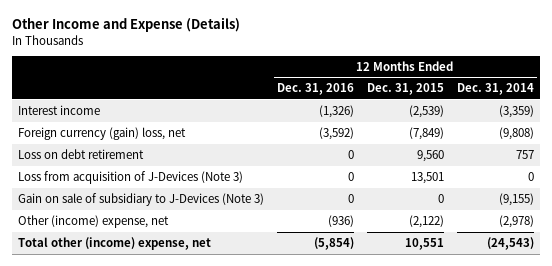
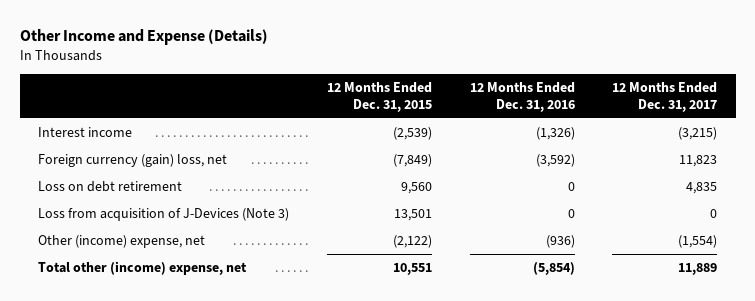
- | 12 Months Ended Dec. 31, 2016 | 12 Months Ended Dec. 31, 2015 | 12 Months Ended Dec. 31, 2014
+ | 12 Months Ended Dec. 31, 2015 | 12 Months Ended Dec. 31, 2016 | 12 Months Ended Dec. 31, 2017
- Gain on sale of subsidiary to J-Devices (Note 3) | 0 | 0 | (9,155)

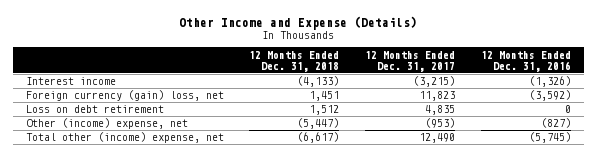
- | 12 Months Ended Dec. 31, 2015 | 12 Months Ended Dec. 31, 2016 | 12 Months Ended Dec. 31, 2017
+ | 12 Months Ended Dec. 31, 2018 | 12 Months Ended Dec. 31, 2017 | 12 Months Ended Dec. 31, 2016
- Loss from acquisition of J-Devices (Note 3) | 13,501 | 0 | 0
- Other (income) expense, net | (2,122) | (936) | (1,554)
- Total other (income) expense, net | 10,551 | (5,854) | 11,889
+ Other (income) expense, net | (5,447) | (953) | (827)
+ Total other (income) expense, net | (6,617) | 12,490 | (5,745)

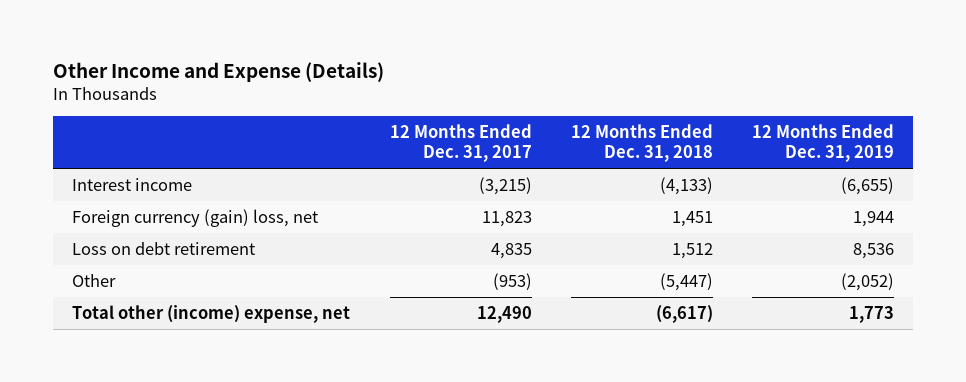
- | 12 Months Ended Dec. 31, 2018 | 12 Months Ended Dec. 31, 2017 | 12 Months Ended Dec. 31, 2016
+ | 12 Months Ended Dec. 31, 2017 | 12 Months Ended Dec. 31, 2018 | 12 Months Ended Dec. 31, 2019
- Other (income) expense, net | (5,447) | (953) | (827)
+ Other | (953) | (5,447) | (2,052)

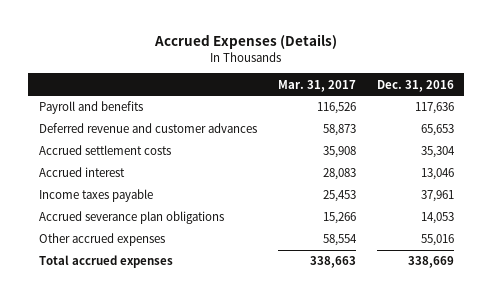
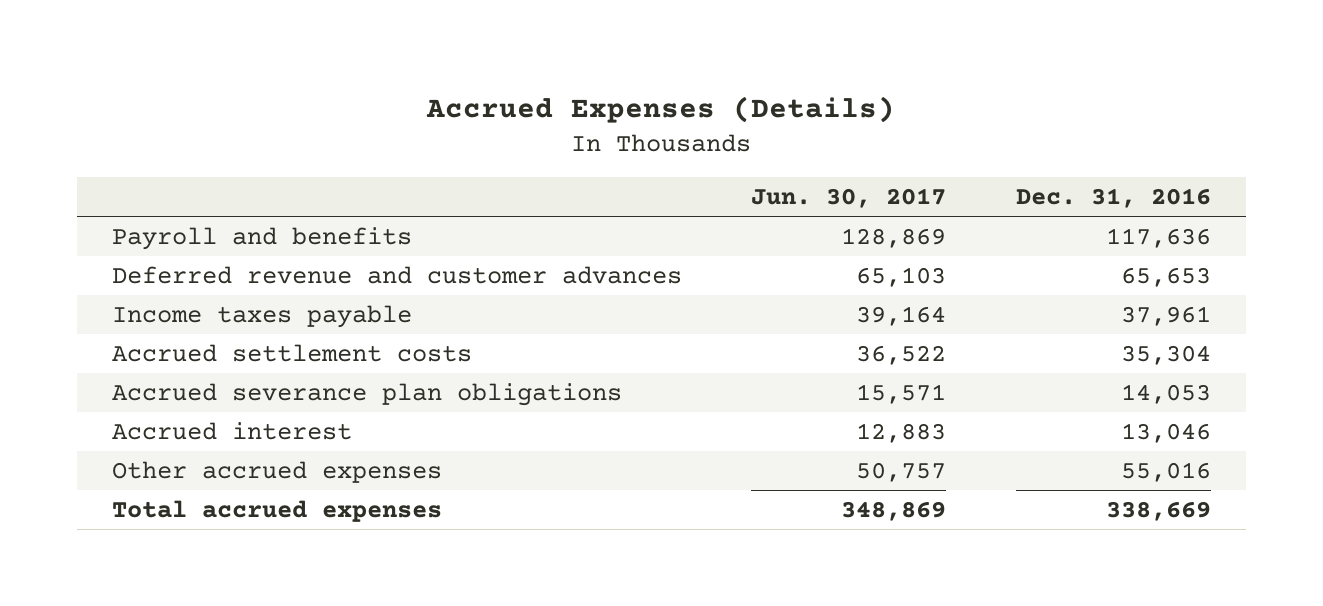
- | Mar. 31, 2017 | Dec. 31, 2016
+ | Jun. 30, 2017 | Dec. 31, 2016
moved down: Accrued settlement costs | 36,522 | 35,304
moved down: Accrued interest | 12,883 | 13,046

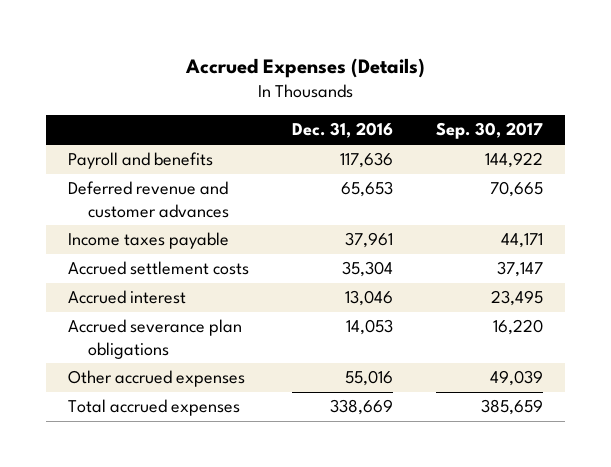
- | Jun. 30, 2017 | Dec. 31, 2016
+ | Dec. 31, 2016 | Sep. 30, 2017
moved down: Accrued severance plan obligations | 14,053 | 16,220

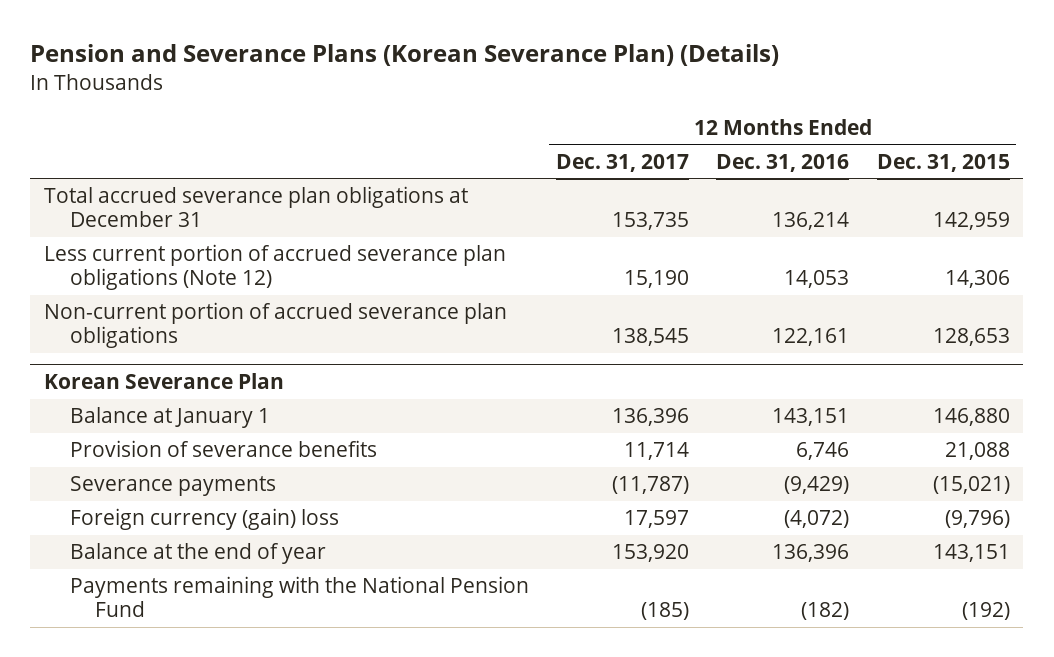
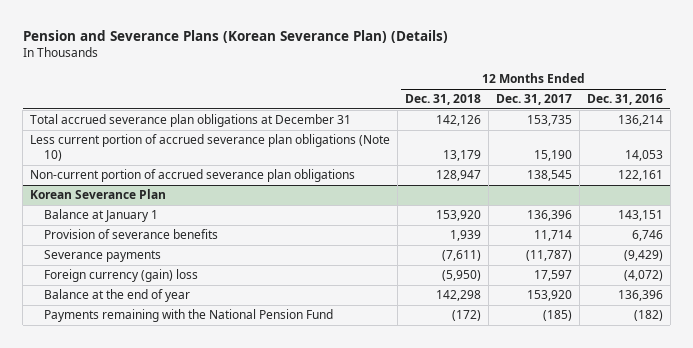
- | 12 Months Ended Dec. 31, 2017 | 12 Months Ended Dec. 31, 2016 | 12 Months Ended Dec. 31, 2015
+ | 12 Months Ended Dec. 31, 2018 | 12 Months Ended Dec. 31, 2017 | 12 Months Ended Dec. 31, 2016
- Less current portion of accrued severance plan obligations (Note 12) | 15,190 | 14,053 | 14,306
+ Less current portion of accrued severance plan obligations (Note 10) | 13,179 | 15,190 | 14,053

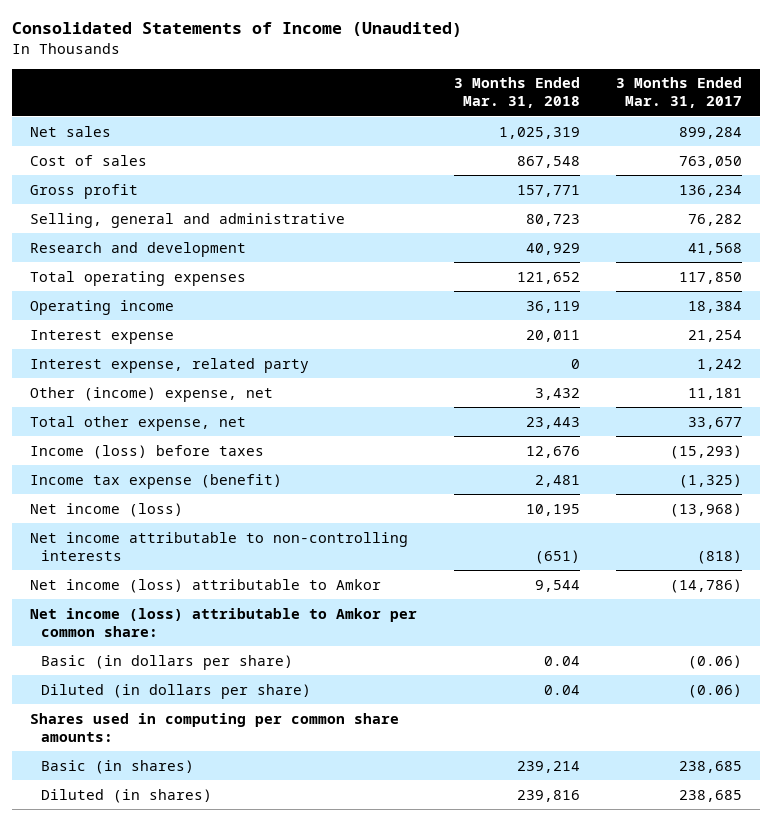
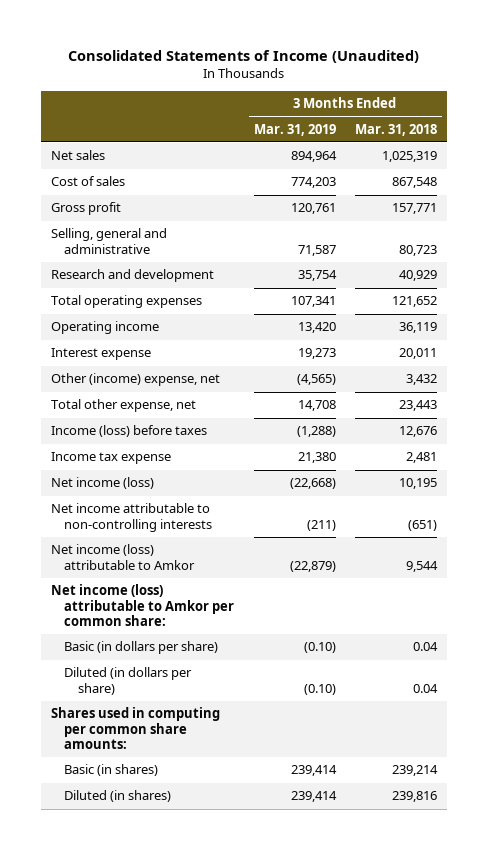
- | 3 Months Ended Mar. 31, 2018 | 3 Months Ended Mar. 31, 2017
+ | 3 Months Ended Mar. 31, 2019 | 3 Months Ended Mar. 31, 2018
- Interest expense, related party | 0 | 1,242
- Income tax expense (benefit) | 2,481 | (1,325)
+ Income tax expense | 21,380 | 2,481

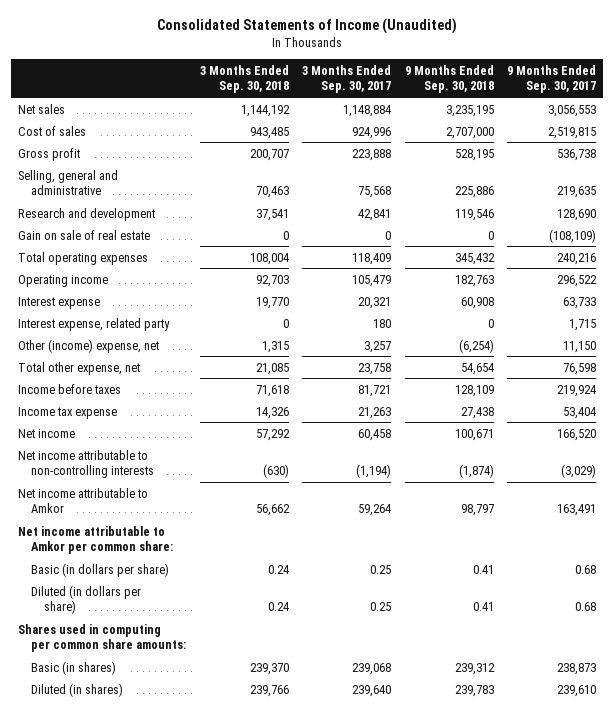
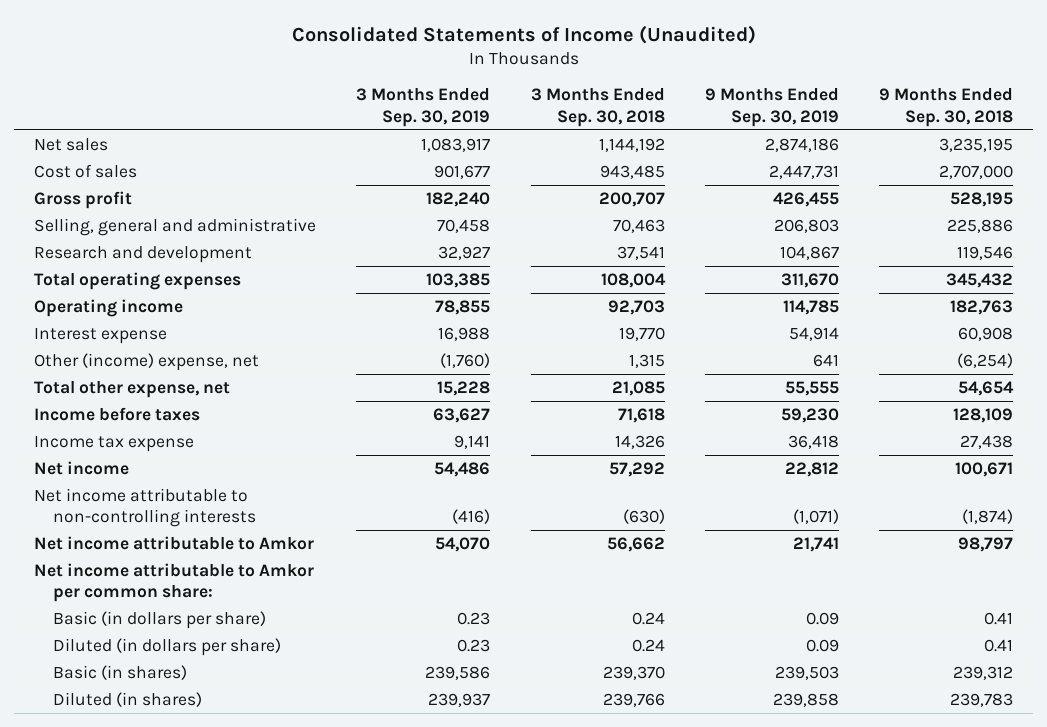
- | 3 Months Ended Sep. 30, 2018 | 3 Months Ended Sep. 30, 2017 | 9 Months Ended Sep. 30, 2018 | 9 Months Ended Sep. 30, 2017
+ | 3 Months Ended Sep. 30, 2019 | 3 Months Ended Sep. 30, 2018 | 9 Months Ended Sep. 30, 2019 | 9 Months Ended Sep. 30, 2018
- Gain on sale of real estate | 0 | 0 | 0 | (108,109)
- Interest expense, related party | 0 | 180 | 0 | 1,715
- Shares used in computing per common share amounts:

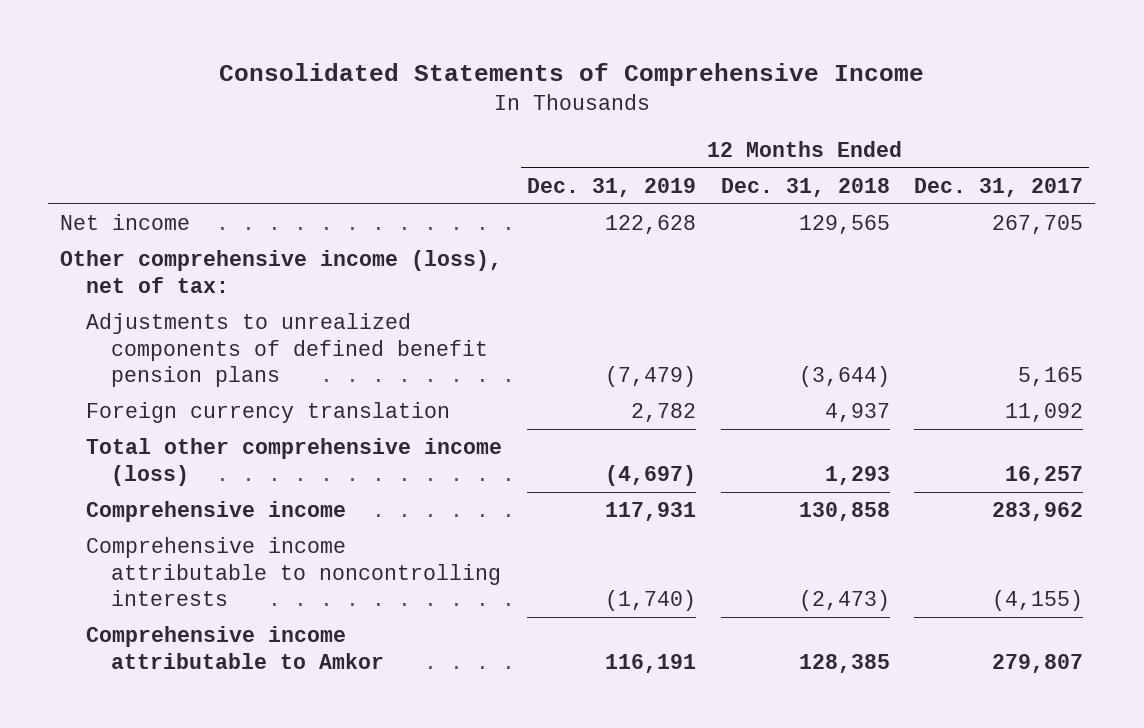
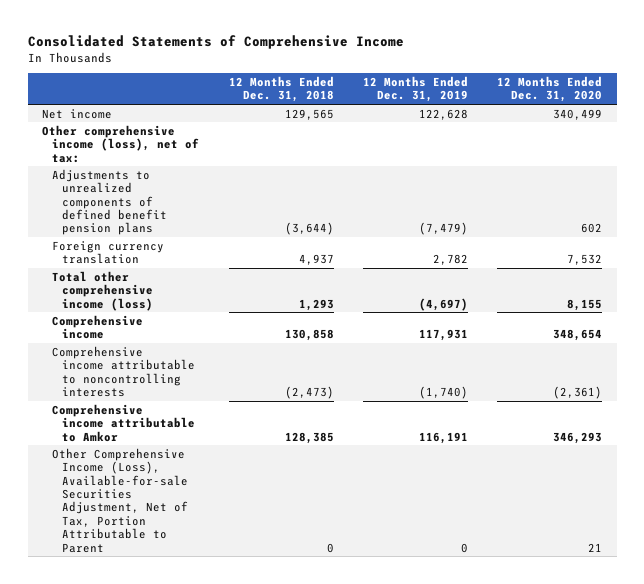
- | 12 Months Ended Dec. 31, 2019 | 12 Months Ended Dec. 31, 2018 | 12 Months Ended Dec. 31, 2017
+ | 12 Months Ended Dec. 31, 2018 | 12 Months Ended Dec. 31, 2019 | 12 Months Ended Dec. 31, 2020
+ Other Comprehensive Income (Loss), Available-for-sale Securities Adjustment, Net of Tax, Portion Attributable to Parent | 0 | 0 | 21

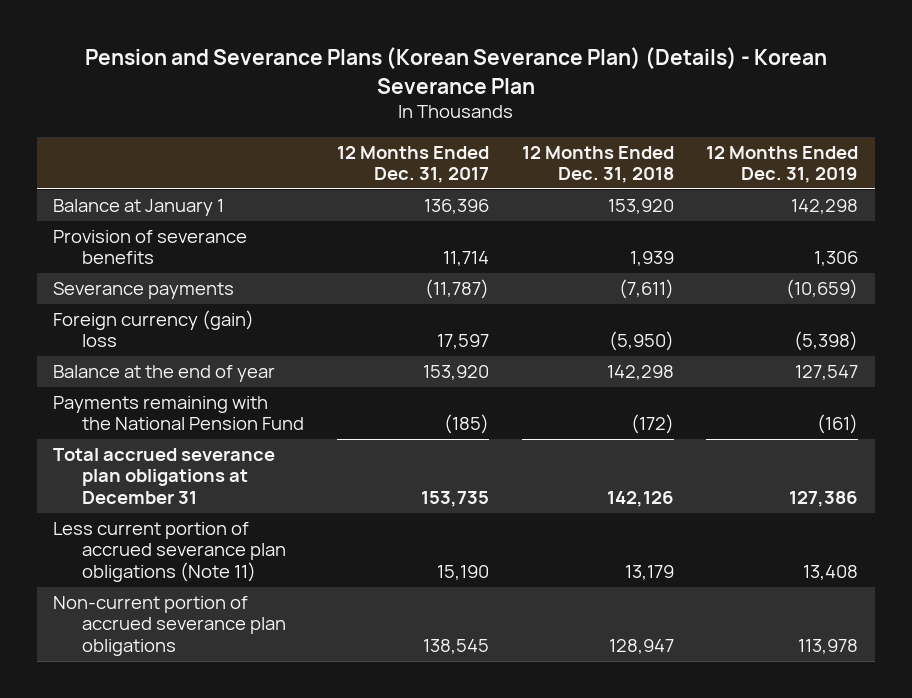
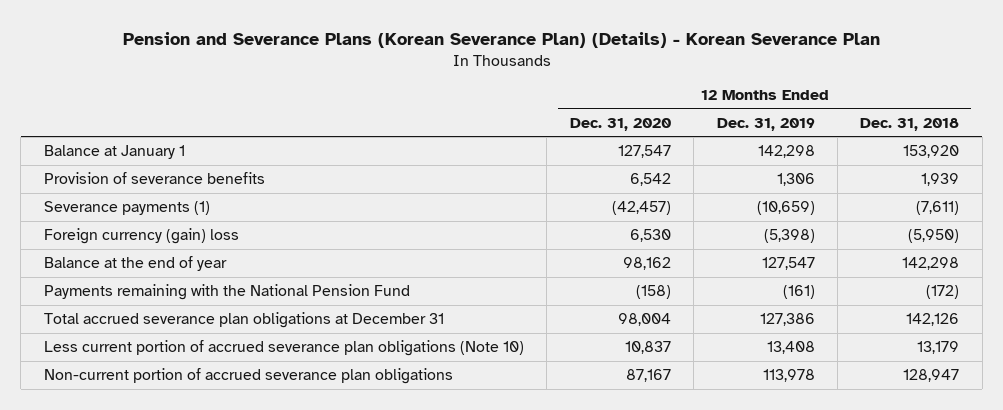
- | 12 Months Ended Dec. 31, 2017 | 12 Months Ended Dec. 31, 2018 | 12 Months Ended Dec. 31, 2019
+ | 12 Months Ended Dec. 31, 2020 | 12 Months Ended Dec. 31, 2019 | 12 Months Ended Dec. 31, 2018
- Severance payments | (11,787) | (7,611) | (10,659)
+ Severance payments (1) | (42,457) | (10,659) | (7,611)
- Less current portion of accrued severance plan obligations (Note 11) | 15,190 | 13,179 | 13,408
+ Less current portion of accrued severance plan obligations (Note 10) | 10,837 | 13,408 | 13,179

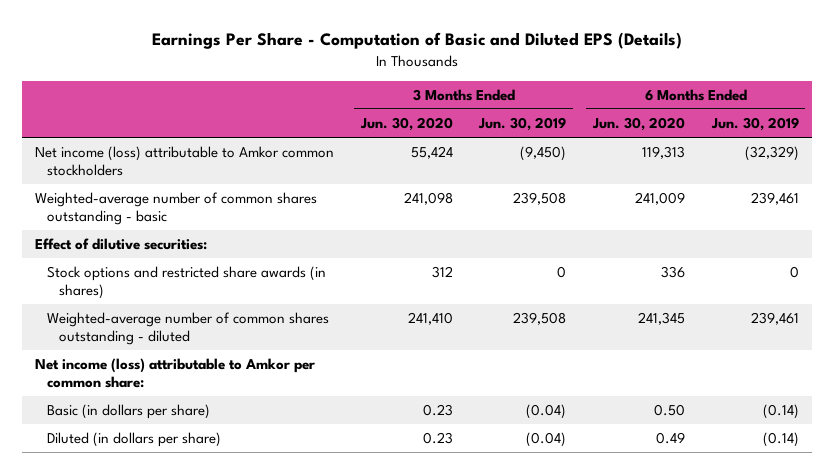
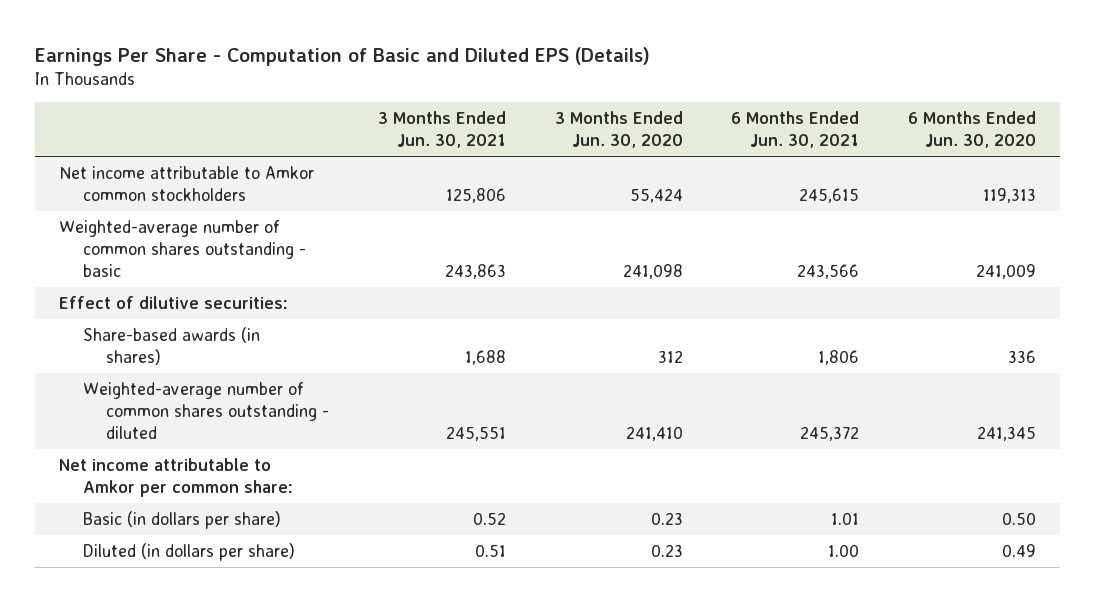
- | 3 Months Ended Jun. 30, 2020 | 3 Months Ended Jun. 30, 2019 | 6 Months Ended Jun. 30, 2020 | 6 Months Ended Jun. 30, 2019
+ | 3 Months Ended Jun. 30, 2021 | 3 Months Ended Jun. 30, 2020 | 6 Months Ended Jun. 30, 2021 | 6 Months Ended Jun. 30, 2020
- Net income (loss) attributable to Amkor common stockholders | 55,424 | (9,450) | 119,313 | (32,329)
+ Net income attributable to Amkor common stockholders | 125,806 | 55,424 | 245,615 | 119,313
- Stock options and restricted share awards (in shares) | 312 | 0 | 336 | 0
+ Share-based awards (in shares) | 1,688 | 312 | 1,806 | 336
- Net income (loss) attributable to Amkor per common share:
+ Net income attributable to Amkor per common share:

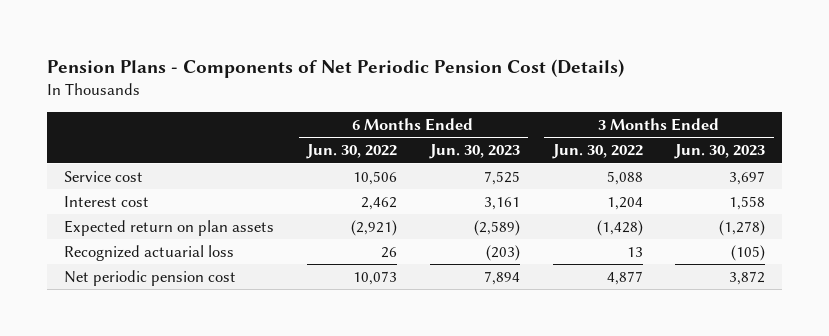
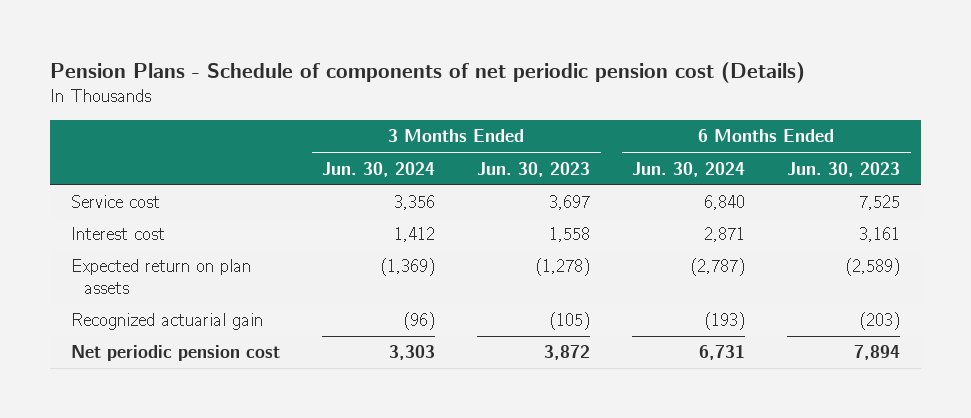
- Pension Plans - Components of Net Periodic Pension Cost (Details)
+ Pension Plans - Schedule of components of net periodic pension cost (Details)
- | 6 Months Ended Jun. 30, 2022 | 6 Months Ended Jun. 30, 2023 | 3 Months Ended Jun. 30, 2022 | 3 Months Ended Jun. 30, 2023
+ | 3 Months Ended Jun. 30, 2024 | 3 Months Ended Jun. 30, 2023 | 6 Months Ended Jun. 30, 2024 | 6 Months Ended Jun. 30, 2023
- Recognized actuarial loss | 26 | (203) | 13 | (105)
+ Recognized actuarial gain | (96) | (105) | (193) | (203)

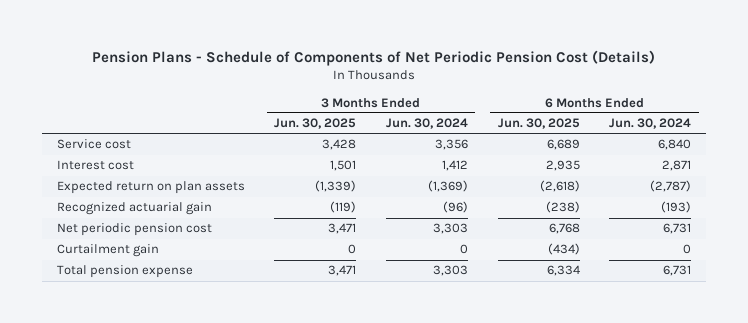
- Pension Plans - Schedule of components of net periodic pension cost (Details)
+ Pension Plans - Schedule of Components of Net Periodic Pension Cost (Details)
- | 3 Months Ended Jun. 30, 2024 | 3 Months Ended Jun. 30, 2023 | 6 Months Ended Jun. 30, 2024 | 6 Months Ended Jun. 30, 2023
+ | 3 Months Ended Jun. 30, 2025 | 3 Months Ended Jun. 30, 2024 | 6 Months Ended Jun. 30, 2025 | 6 Months Ended Jun. 30, 2024
+ Curtailment gain | 0 | 0 | (434) | 0
+ Total pension expense | 3,471 | 3,303 | 6,334 | 6,731

